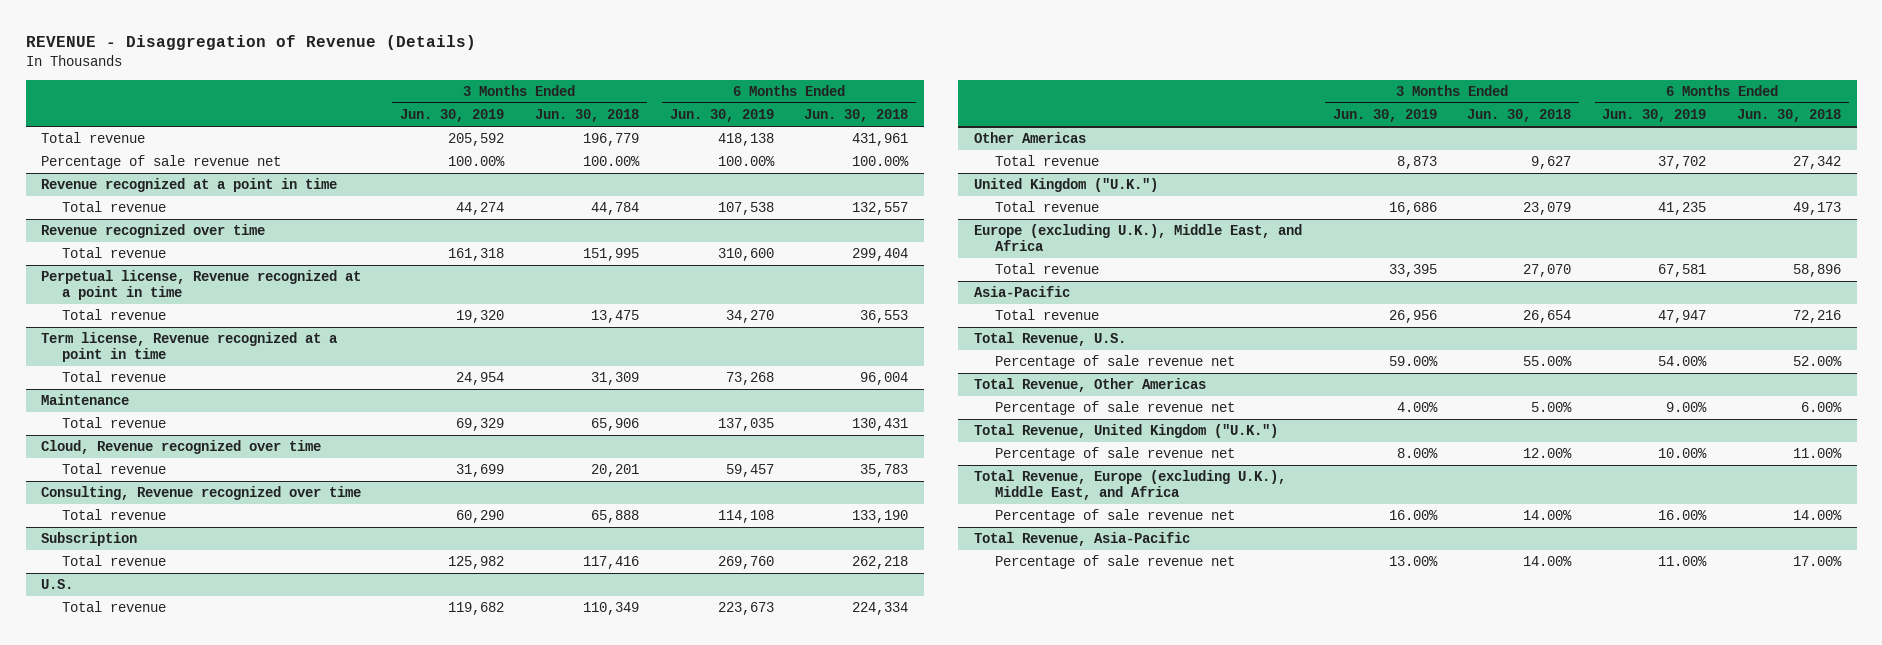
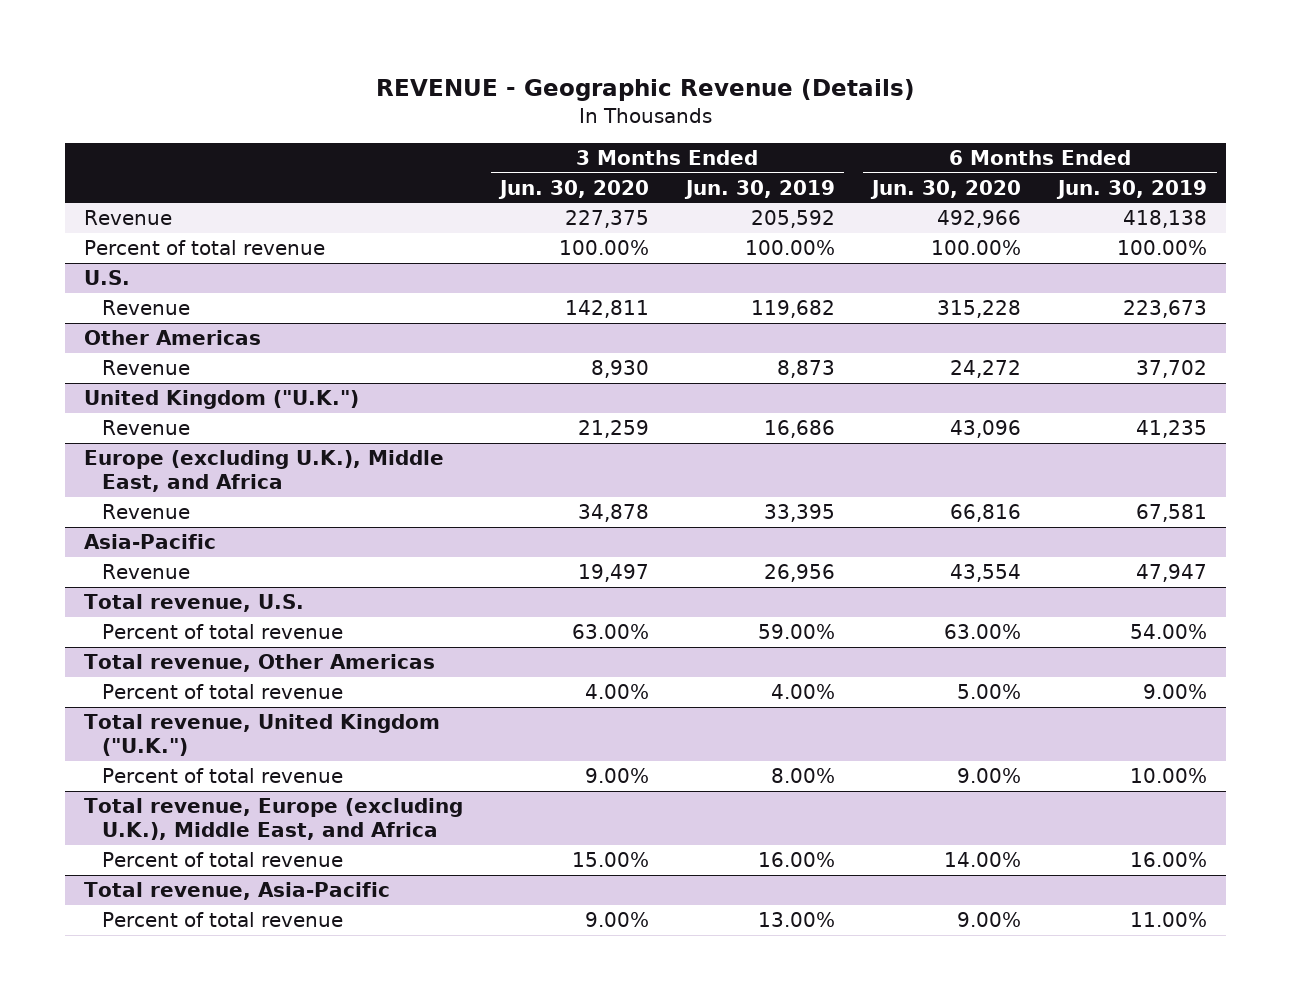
- REVENUE - Disaggregation of Revenue (Details)
+ REVENUE - Geographic Revenue (Details)
- | 3 Months Ended Jun. 30, 2019 | 3 Months Ended Jun. 30, 2018 | 6 Months Ended Jun. 30, 2019 | 6 Months Ended Jun. 30, 2018
+ | 3 Months Ended Jun. 30, 2020 | 3 Months Ended Jun. 30, 2019 | 6 Months Ended Jun. 30, 2020 | 6 Months Ended Jun. 30, 2019
- Total revenue | 205,592 | 196,779 | 418,138 | 431,961
- Percentage of sale revenue net | 100.00% | 100.00% | 100.00% | 100.00%
- Revenue recognized at a point in time
- Total revenue | 44,274 | 44,784 | 107,538 | 132,557
- Revenue recognized over time
- Total revenue | 161,318 | 151,995 | 310,600 | 299,404
- Perpetual license, Revenue recognized at a point in time
- Total revenue | 19,320 | 13,475 | 34,270 | 36,553
- Term license, Revenue recognized at a point in time
- Total revenue | 24,954 | 31,309 | 73,268 | 96,004
- Maintenance
- Total revenue | 69,329 | 65,906 | 137,035 | 130,431
- Cloud, Revenue recognized over time
- Total revenue | 31,699 | 20,201 | 59,457 | 35,783
- Consulting, Revenue recognized over time
- Total revenue | 60,290 | 65,888 | 114,108 | 133,190
- Subscription
- Total revenue | 125,982 | 117,416 | 269,760 | 262,218
+ Revenue | 227,375 | 205,592 | 492,966 | 418,138
+ Percent of total revenue | 100.00% | 100.00% | 100.00% | 100.00%
@ U.S.
- Total revenue | 119,682 | 110,349 | 223,673 | 224,334
+ Revenue | 142,811 | 119,682 | 315,228 | 223,673
@ Other Americas
- Total revenue | 8,873 | 9,627 | 37,702 | 27,342
+ Revenue | 8,930 | 8,873 | 24,272 | 37,702
@ United Kingdom ("U.K.")
- Total revenue | 16,686 | 23,079 | 41,235 | 49,173
+ Revenue | 21,259 | 16,686 | 43,096 | 41,235
@ Europe (excluding U.K.), Middle East, and Africa
- Total revenue | 33,395 | 27,070 | 67,581 | 58,896
+ Revenue | 34,878 | 33,395 | 66,816 | 67,581
@ Asia-Pacific
- Total revenue | 26,956 | 26,654 | 47,947 | 72,216
- Total Revenue, U.S.
- Percentage of sale revenue net | 59.00% | 55.00% | 54.00% | 52.00%
- Total Revenue, Other Americas
- Percentage of sale revenue net | 4.00% | 5.00% | 9.00% | 6.00%
- Total Revenue, United Kingdom ("U.K.")
- Percentage of sale revenue net | 8.00% | 12.00% | 10.00% | 11.00%
- Total Revenue, Europe (excluding U.K.), Middle East, and Africa
- Percentage of sale revenue net | 16.00% | 14.00% | 16.00% | 14.00%
- Total Revenue, Asia-Pacific
- Percentage of sale revenue net | 13.00% | 14.00% | 11.00% | 17.00%
@ Asia-Pacific
+ Revenue | 19,497 | 26,956 | 43,554 | 47,947
+ Total revenue, U.S.
+ Percent of total revenue | 63.00% | 59.00% | 63.00% | 54.00%
+ Total revenue, Other Americas
+ Percent of total revenue | 4.00% | 4.00% | 5.00% | 9.00%
+ Total revenue, United Kingdom ("U.K.")
+ Percent of total revenue | 9.00% | 8.00% | 9.00% | 10.00%
+ Total revenue, Europe (excluding U.K.), Middle East, and Africa
+ Percent of total revenue | 15.00% | 16.00% | 14.00% | 16.00%
+ Total revenue, Asia-Pacific
+ Percent of total revenue | 9.00% | 13.00% | 9.00% | 11.00%

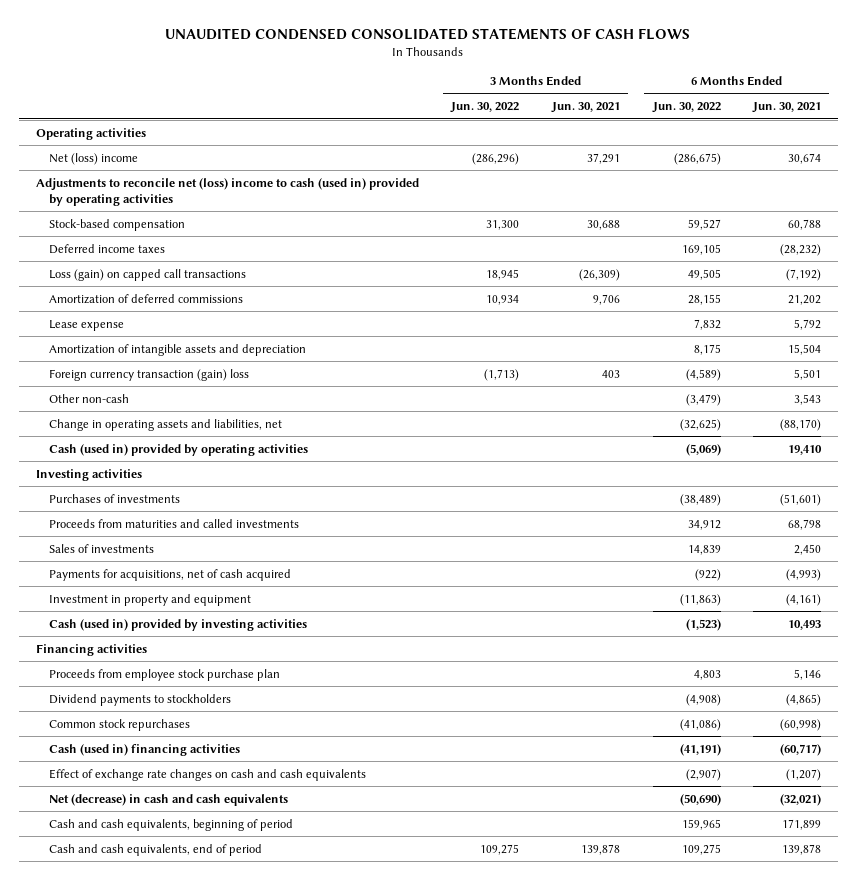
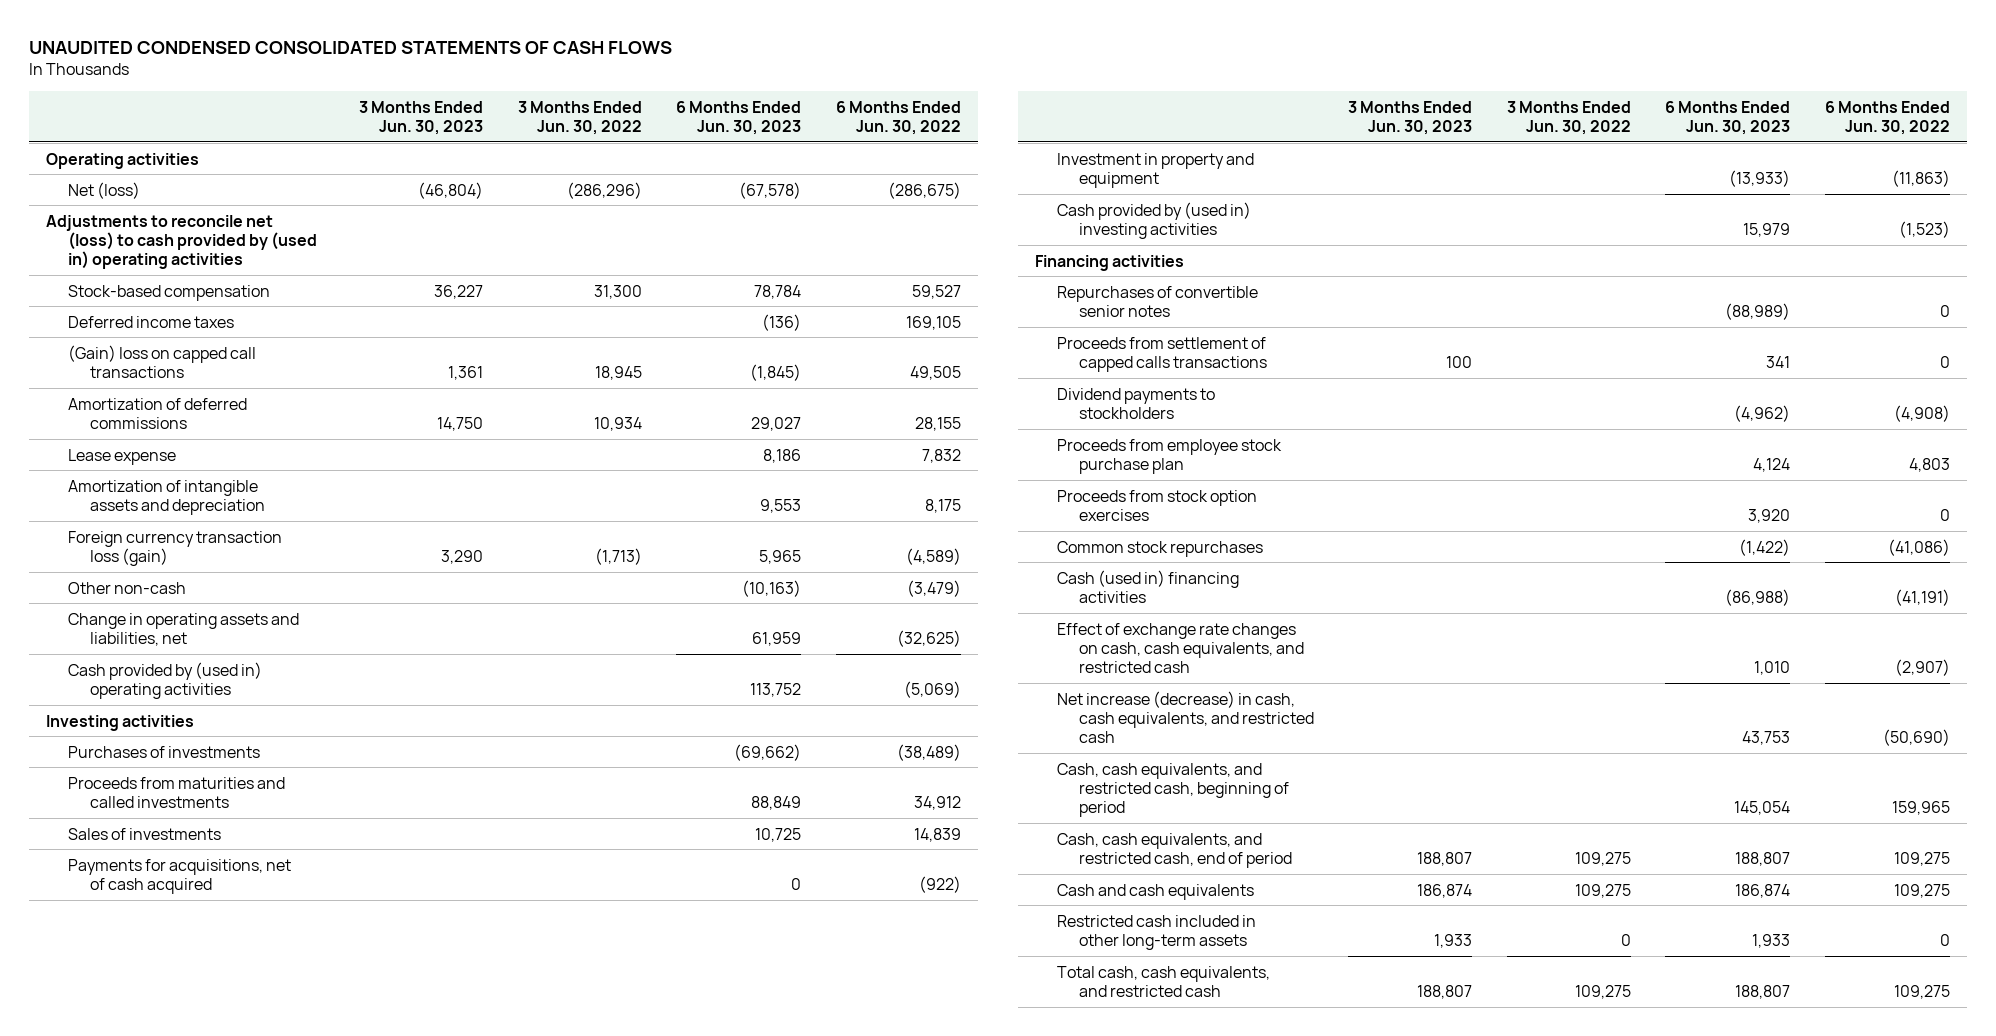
- | 3 Months Ended Jun. 30, 2022 | 3 Months Ended Jun. 30, 2021 | 6 Months Ended Jun. 30, 2022 | 6 Months Ended Jun. 30, 2021
+ | 3 Months Ended Jun. 30, 2023 | 3 Months Ended Jun. 30, 2022 | 6 Months Ended Jun. 30, 2023 | 6 Months Ended Jun. 30, 2022
- Net (loss) income | (286,296) | 37,291 | (286,675) | 30,674
- Adjustments to reconcile net (loss) income to cash (used in) provided by operating activities
+ Net (loss) | (46,804) | (286,296) | (67,578) | (286,675)
+ Adjustments to reconcile net (loss) to cash provided by (used in) operating activities
- Loss (gain) on capped call transactions | 18,945 | (26,309) | 49,505 | (7,192)
+ (Gain) loss on capped call transactions | 1,361 | 18,945 | (1,845) | 49,505
- Foreign currency transaction (gain) loss | (1,713) | 403 | (4,589) | 5,501
+ Foreign currency transaction loss (gain) | 3,290 | (1,713) | 5,965 | (4,589)
- Cash (used in) provided by operating activities | | | (5,069) | 19,410
+ Cash provided by (used in) operating activities | | | 113,752 | (5,069)
- Cash (used in) provided by investing activities | | | (1,523) | 10,493
+ Cash provided by (used in) investing activities | | | 15,979 | (1,523)
+ Repurchases of convertible senior notes | | | (88,989) | 0
+ Proceeds from settlement of capped calls transactions | 100 | | 341 | 0
moved down: Proceeds from employee stock purchase plan | | | 4,124 | 4,803
+ Proceeds from stock option exercises | | | 3,920 | 0
- Effect of exchange rate changes on cash and cash equivalents | | | (2,907) | (1,207)
- Net (decrease) in cash and cash equivalents | | | (50,690) | (32,021)
- Cash and cash equivalents, beginning of period | | | 159,965 | 171,899
- Cash and cash equivalents, end of period | 109,275 | 139,878 | 109,275 | 139,878
+ Effect of exchange rate changes on cash, cash equivalents, and restricted cash | | | 1,010 | (2,907)
+ Net increase (decrease) in cash, cash equivalents, and restricted cash | | | 43,753 | (50,690)
+ Cash, cash equivalents, and restricted cash, beginning of period | | | 145,054 | 159,965
+ Cash, cash equivalents, and restricted cash, end of period | 188,807 | 109,275 | 188,807 | 109,275
+ Cash and cash equivalents | 186,874 | 109,275 | 186,874 | 109,275
+ Restricted cash included in other long-term assets | 1,933 | 0 | 1,933 | 0
+ Total cash, cash equivalents, and restricted cash | 188,807 | 109,275 | 188,807 | 109,275

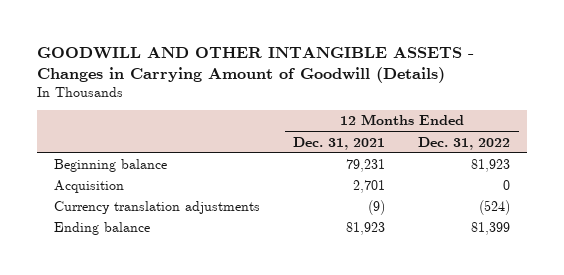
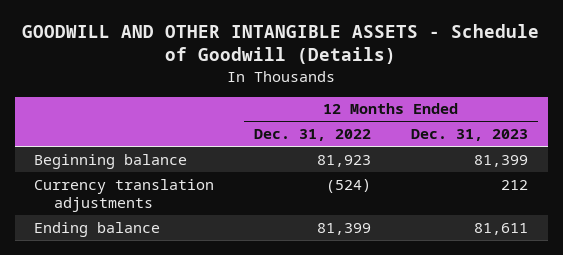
- GOODWILL AND OTHER INTANGIBLE ASSETS - Changes in Carrying Amount of Goodwill (Details)
+ GOODWILL AND OTHER INTANGIBLE ASSETS - Schedule of Goodwill (Details)
- | 12 Months Ended Dec. 31, 2021 | 12 Months Ended Dec. 31, 2022
+ | 12 Months Ended Dec. 31, 2022 | 12 Months Ended Dec. 31, 2023
- Acquisition | 2,701 | 0

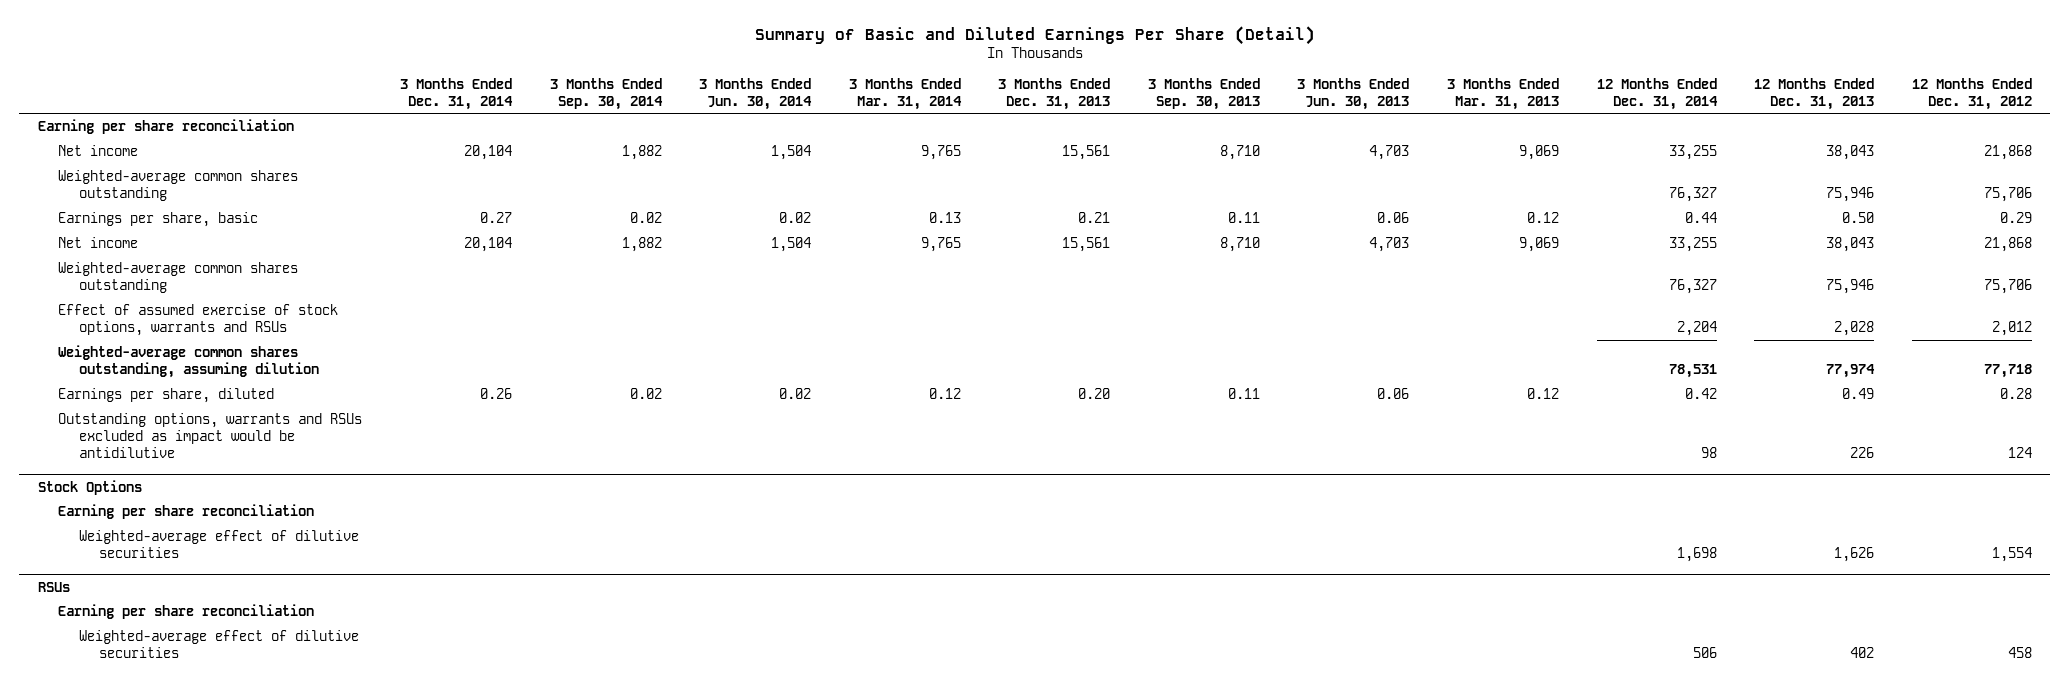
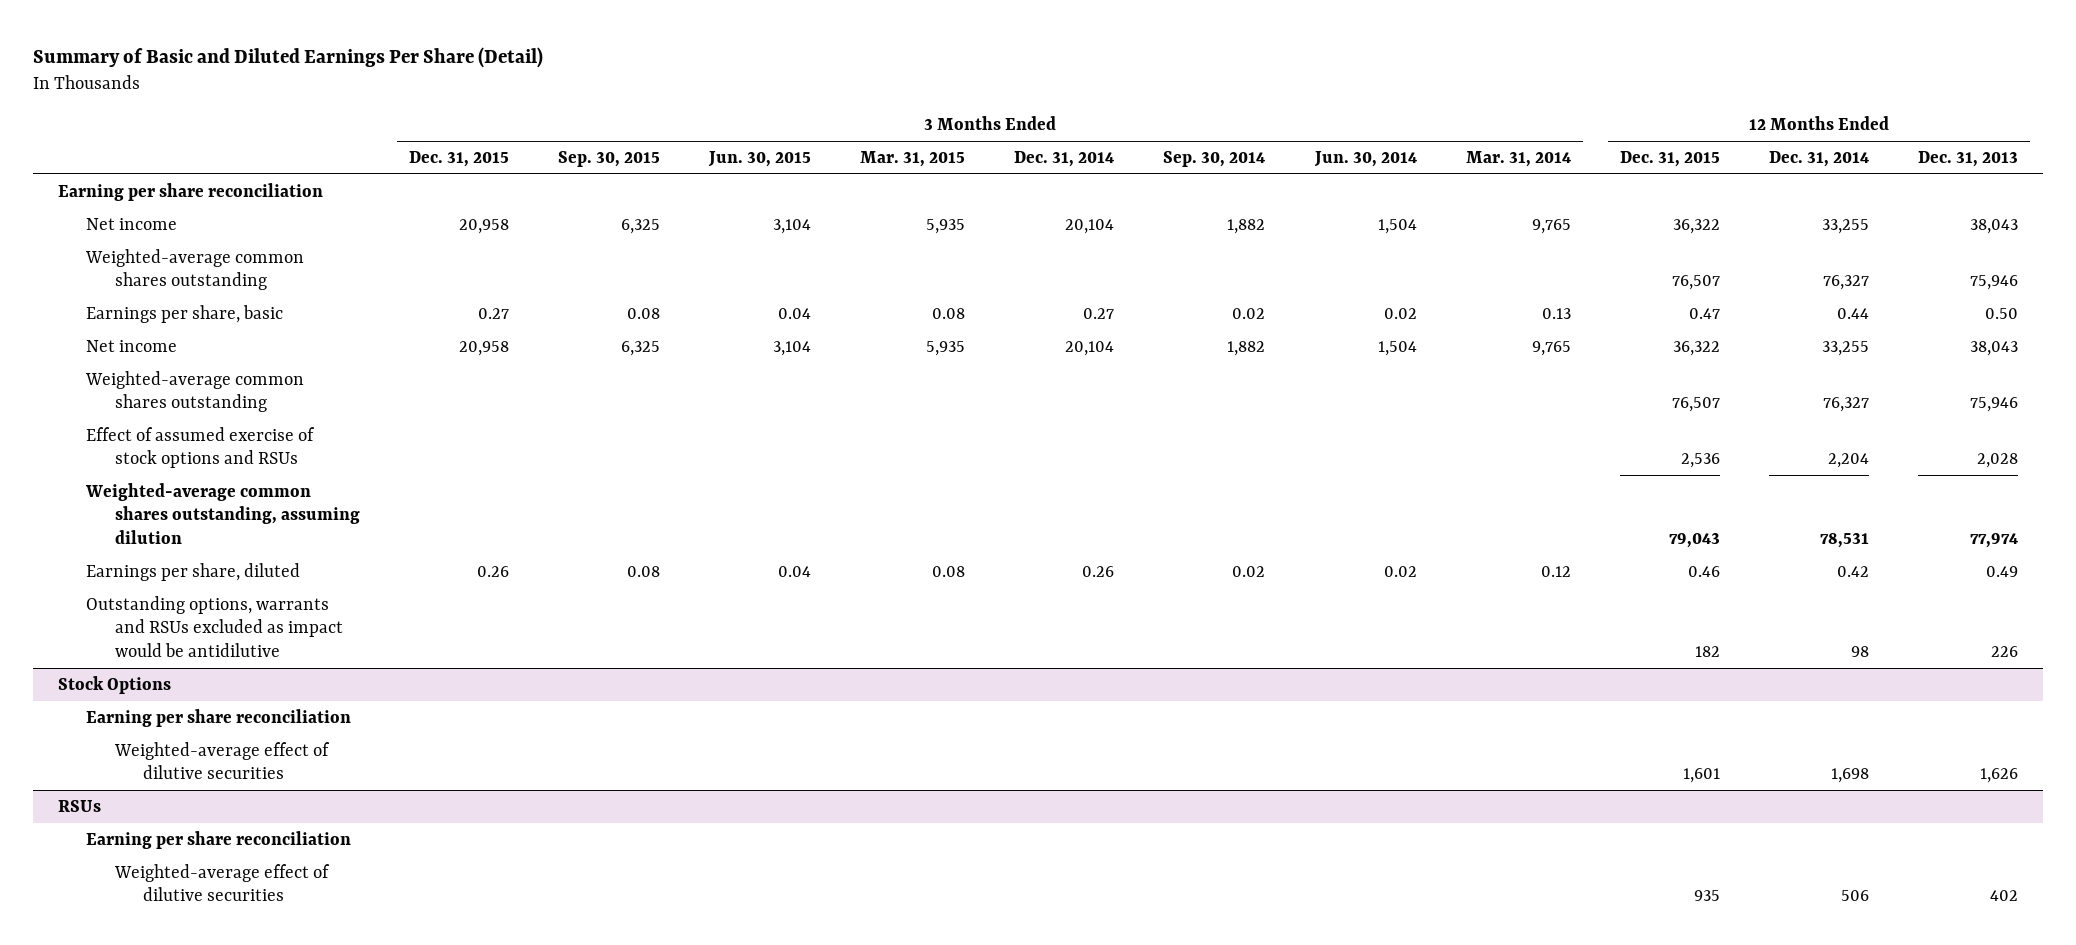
- | 3 Months Ended Dec. 31, 2014 | 3 Months Ended Sep. 30, 2014 | 3 Months Ended Jun. 30, 2014 | 3 Months Ended Mar. 31, 2014 | 3 Months Ended Dec. 31, 2013 | 3 Months Ended Sep. 30, 2013 | 3 Months Ended Jun. 30, 2013 | 3 Months Ended Mar. 31, 2013 | 12 Months Ended Dec. 31, 2014 | 12 Months Ended Dec. 31, 2013 | 12 Months Ended Dec. 31, 2012
+ | 3 Months Ended Dec. 31, 2015 | 3 Months Ended Sep. 30, 2015 | 3 Months Ended Jun. 30, 2015 | 3 Months Ended Mar. 31, 2015 | 3 Months Ended Dec. 31, 2014 | 3 Months Ended Sep. 30, 2014 | 3 Months Ended Jun. 30, 2014 | 3 Months Ended Mar. 31, 2014 | 12 Months Ended Dec. 31, 2015 | 12 Months Ended Dec. 31, 2014 | 12 Months Ended Dec. 31, 2013
- Effect of assumed exercise of stock options, warrants and RSUs | | | | | | | | | 2,204 | 2,028 | 2,012
+ Effect of assumed exercise of stock options and RSUs | | | | | | | | | 2,536 | 2,204 | 2,028

